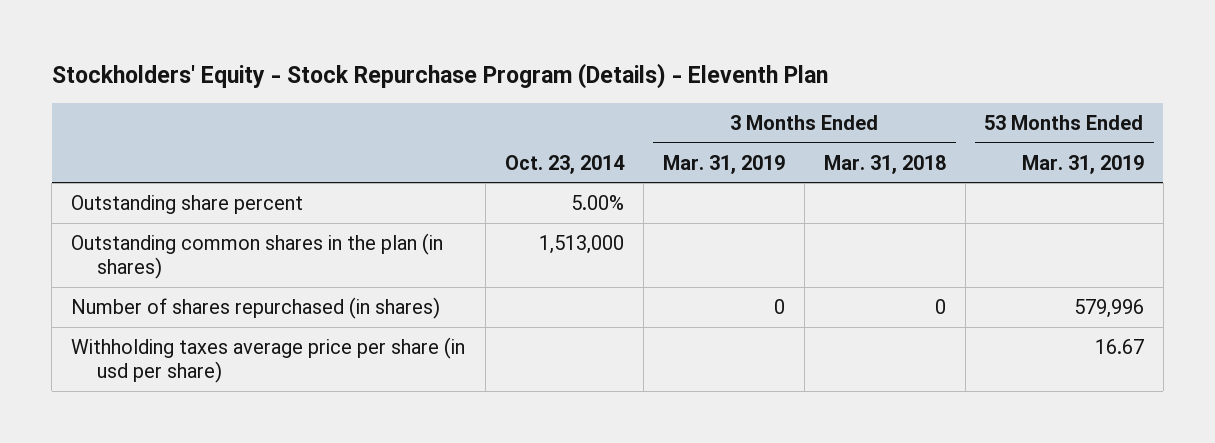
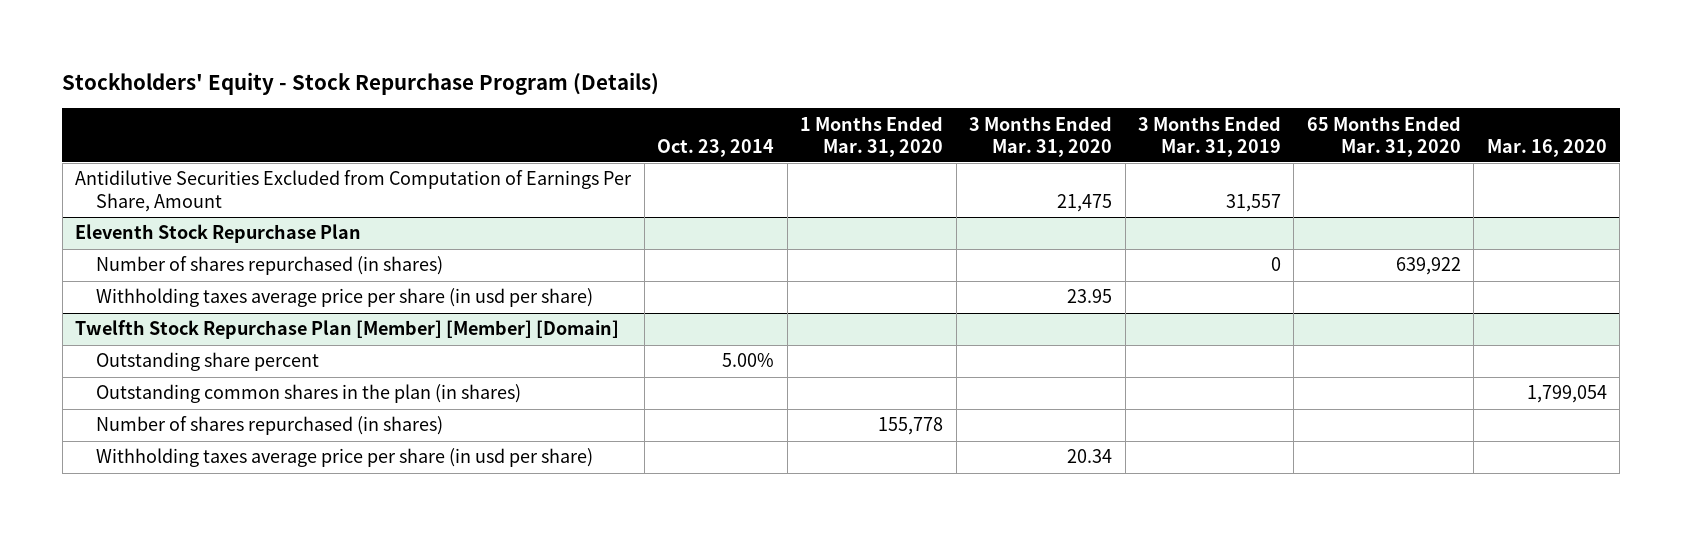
- Stockholders' Equity - Stock Repurchase Program (Details) - Eleventh Plan
+ Stockholders' Equity - Stock Repurchase Program (Details)
- | Oct. 23, 2014 | 3 Months Ended Mar. 31, 2019 | 3 Months Ended Mar. 31, 2018 | 53 Months Ended Mar. 31, 2019
+ | Oct. 23, 2014 | 1 Months Ended Mar. 31, 2020 | 3 Months Ended Mar. 31, 2020 | 3 Months Ended Mar. 31, 2019 | 65 Months Ended Mar. 31, 2020 | Mar. 16, 2020
- Outstanding share percent | 5.00% | | |
- Outstanding common shares in the plan (in shares) | 1,513,000 | | |
- Number of shares repurchased (in shares) | | 0 | 0 | 579,996
- Withholding taxes average price per share (in usd per share) | | | | 16.67
+ Antidilutive Securities Excluded from Computation of Earnings Per Share, Amount | | | 21,475 | 31,557 | |
+ Eleventh Stock Repurchase Plan
+ Number of shares repurchased (in shares) | | | | 0 | 639,922 |
+ Withholding taxes average price per share (in usd per share) | | | 23.95 | | |
+ Twelfth Stock Repurchase Plan [Member] [Member] [Domain]
+ Outstanding share percent | 5.00% | | | | |
+ Outstanding common shares in the plan (in shares) | | | | | | 1,799,054
+ Number of shares repurchased (in shares) | | 155,778 | | | |
+ Withholding taxes average price per share (in usd per share) | | | 20.34 | | |

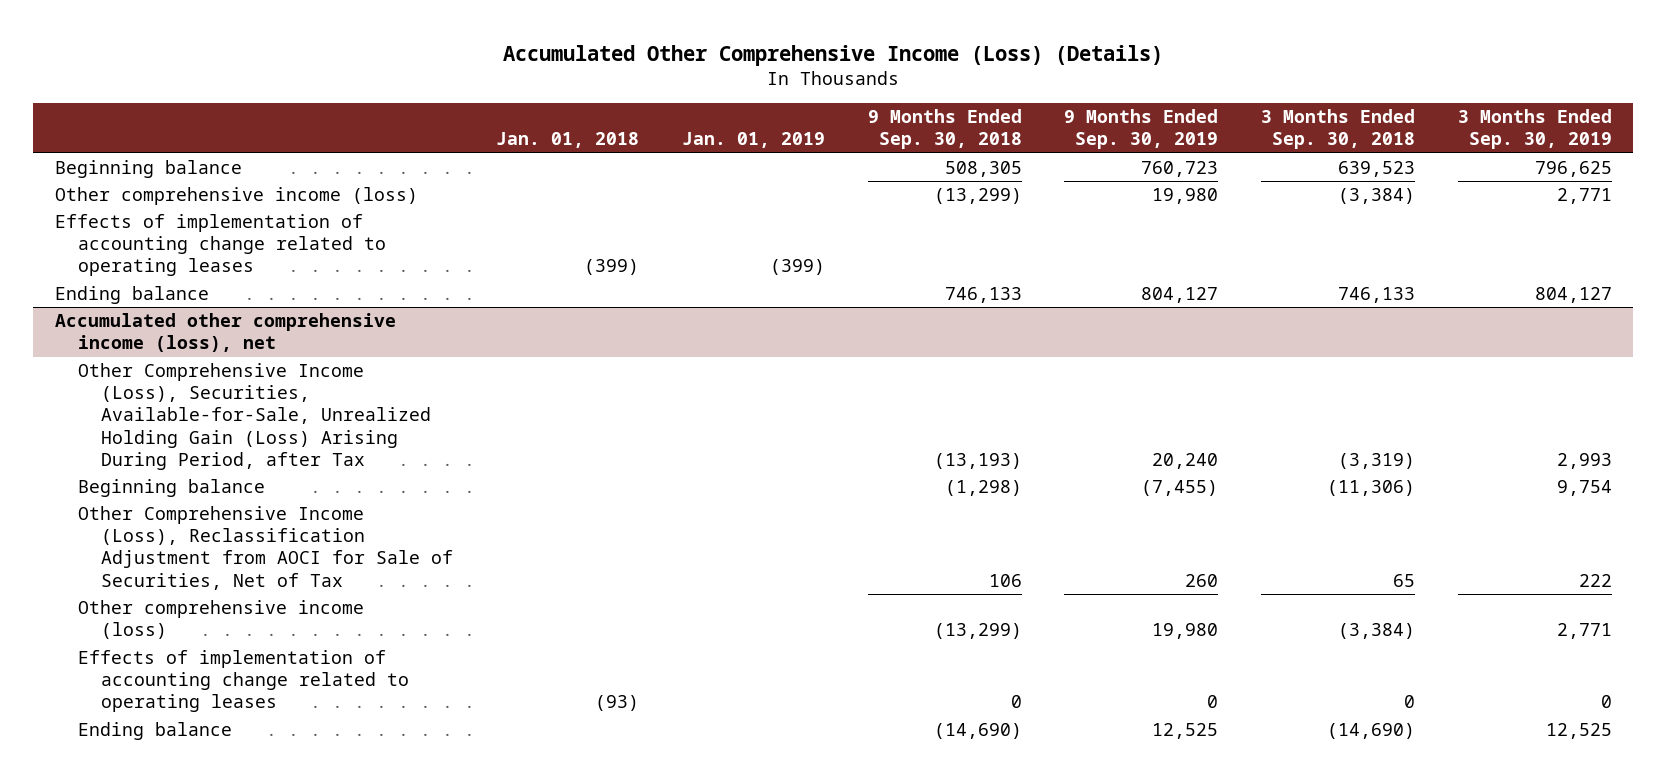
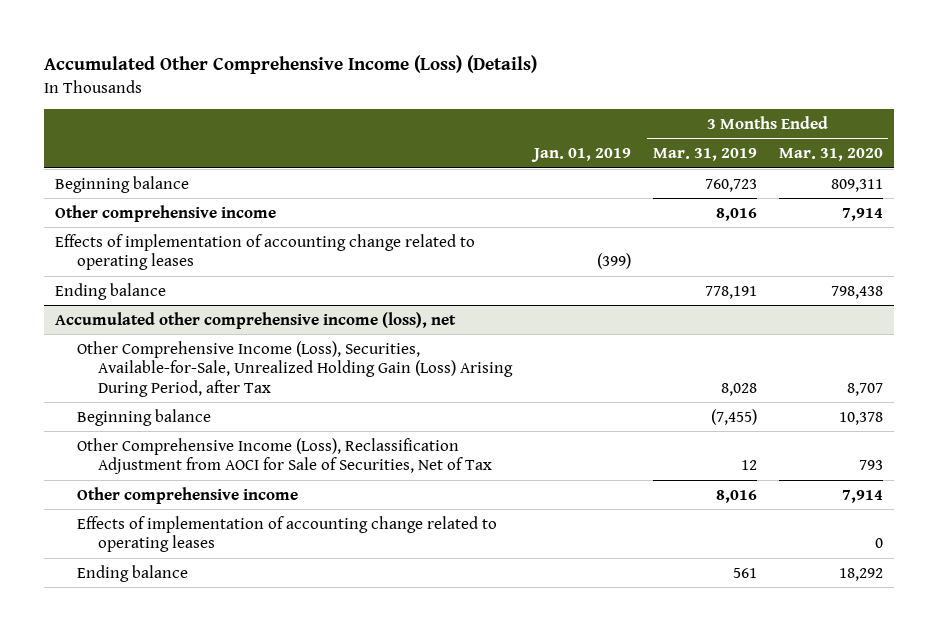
- | Jan. 01, 2018 | Jan. 01, 2019 | 9 Months Ended Sep. 30, 2018 | 9 Months Ended Sep. 30, 2019 | 3 Months Ended Sep. 30, 2018 | 3 Months Ended Sep. 30, 2019
+ | Jan. 01, 2019 | 3 Months Ended Mar. 31, 2019 | 3 Months Ended Mar. 31, 2020
- Other comprehensive income (loss) | | | (13,299) | 19,980 | (3,384) | 2,771
+ Other comprehensive income | | 8,016 | 7,914
@ Accumulated other comprehensive income (loss), net
- Other comprehensive income (loss) | | | (13,299) | 19,980 | (3,384) | 2,771
+ Other comprehensive income | | 8,016 | 7,914

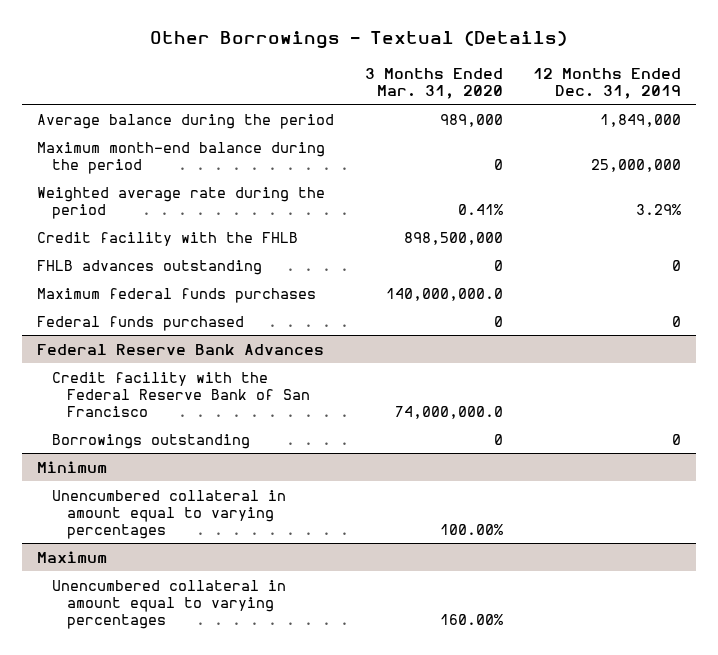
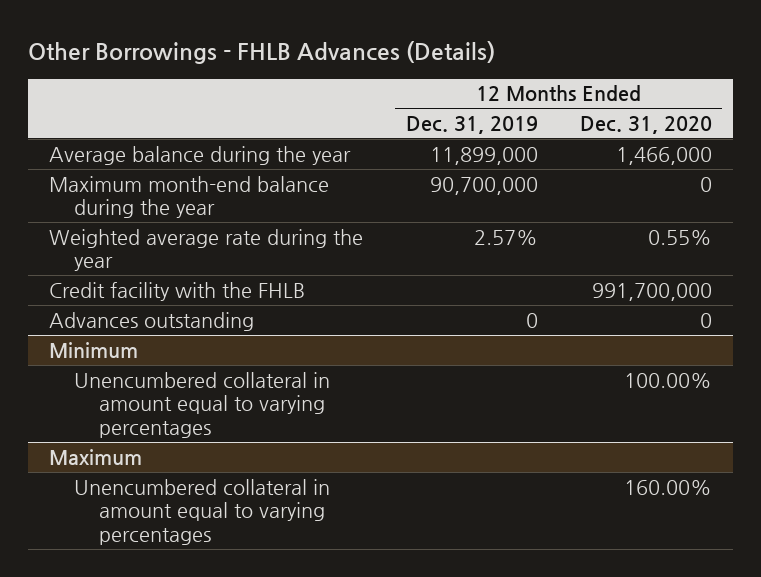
- Other Borrowings - Textual (Details)
+ Other Borrowings - FHLB Advances (Details)
- | 3 Months Ended Mar. 31, 2020 | 12 Months Ended Dec. 31, 2019
+ | 12 Months Ended Dec. 31, 2019 | 12 Months Ended Dec. 31, 2020
- Average balance during the period | 989,000 | 1,849,000
- Maximum month-end balance during the period | 0 | 25,000,000
- Weighted average rate during the period | 0.41% | 3.29%
+ Average balance during the year | 11,899,000 | 1,466,000
+ Maximum month-end balance during the year | 90,700,000 | 0
+ Weighted average rate during the year | 2.57% | 0.55%
- FHLB advances outstanding | 0 | 0
- Maximum federal funds purchases | 140,000,000.0 |
- Federal funds purchased | 0 | 0
- Federal Reserve Bank Advances
- Credit facility with the Federal Reserve Bank of San Francisco | 74,000,000.0 |
- Borrowings outstanding | 0 | 0
+ Advances outstanding | 0 | 0

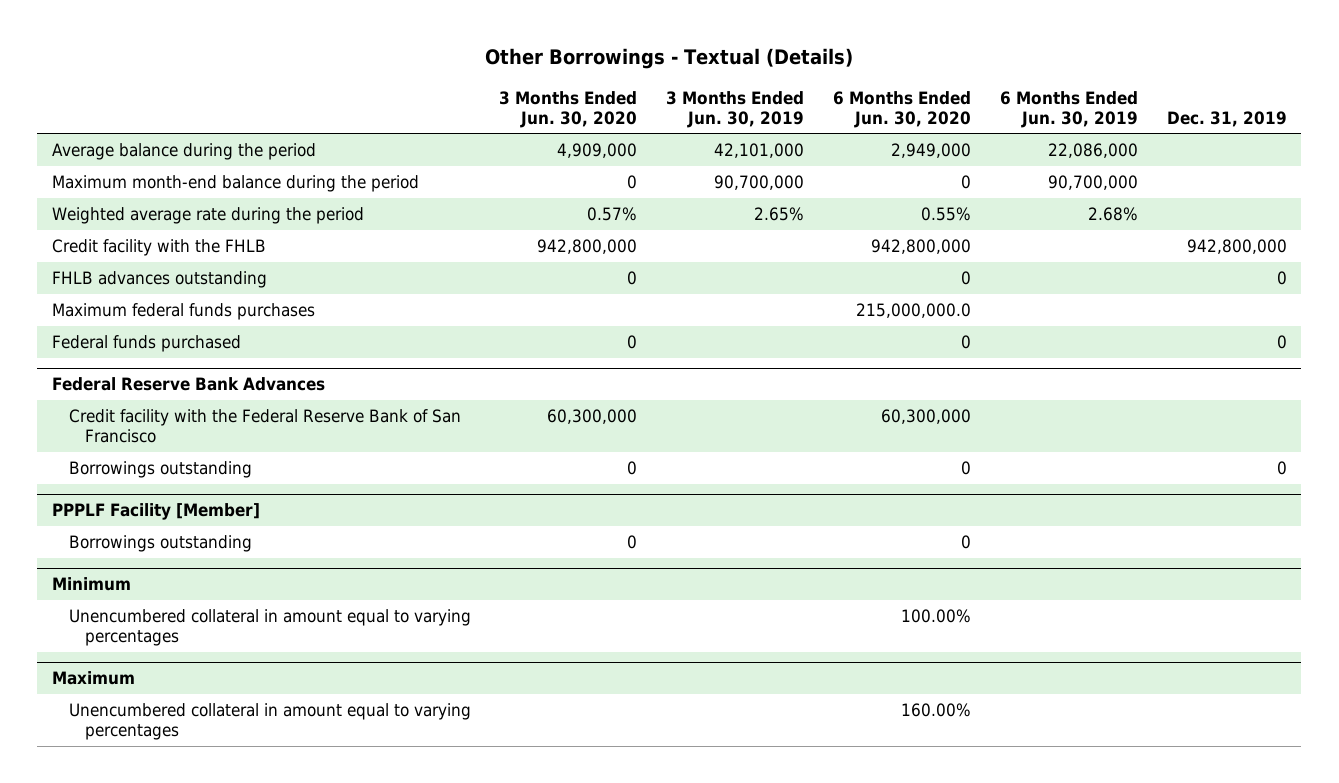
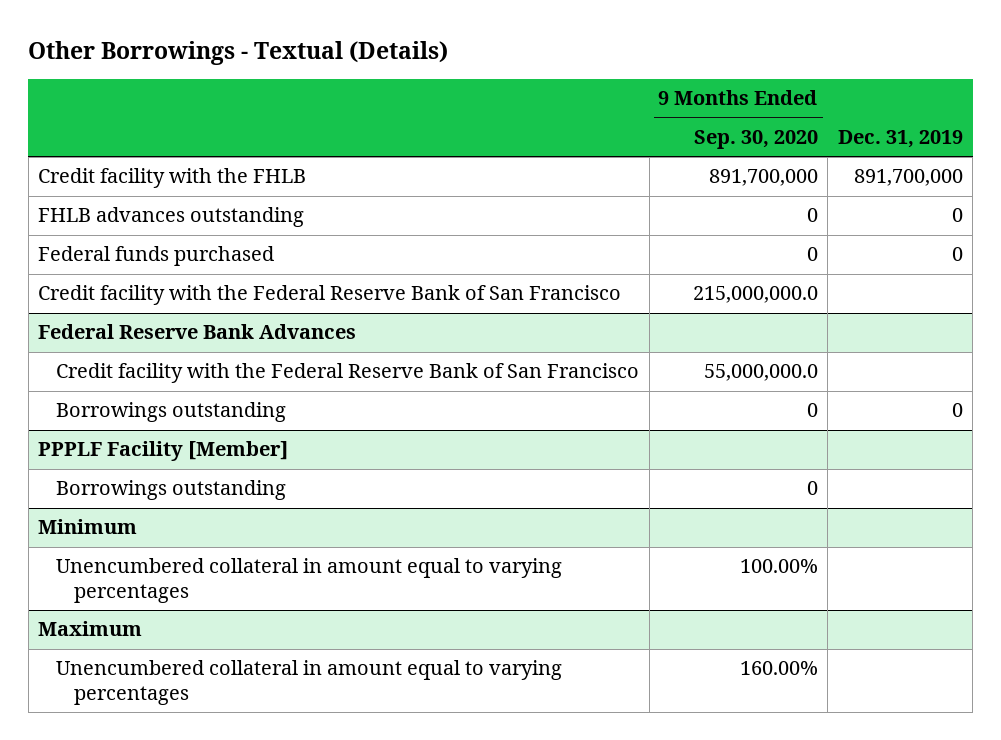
- | 3 Months Ended Jun. 30, 2020 | 3 Months Ended Jun. 30, 2019 | 6 Months Ended Jun. 30, 2020 | 6 Months Ended Jun. 30, 2019 | Dec. 31, 2019
+ | 9 Months Ended Sep. 30, 2020 | Dec. 31, 2019
- Average balance during the period | 4,909,000 | 42,101,000 | 2,949,000 | 22,086,000 |
- Maximum month-end balance during the period | 0 | 90,700,000 | 0 | 90,700,000 |
- Weighted average rate during the period | 0.57% | 2.65% | 0.55% | 2.68% |
- Credit facility with the FHLB | 942,800,000 | | 942,800,000 | | 942,800,000
+ Credit facility with the FHLB | 891,700,000 | 891,700,000
- Maximum federal funds purchases | | | 215,000,000.0 | |
+ Credit facility with the Federal Reserve Bank of San Francisco | 215,000,000.0 |

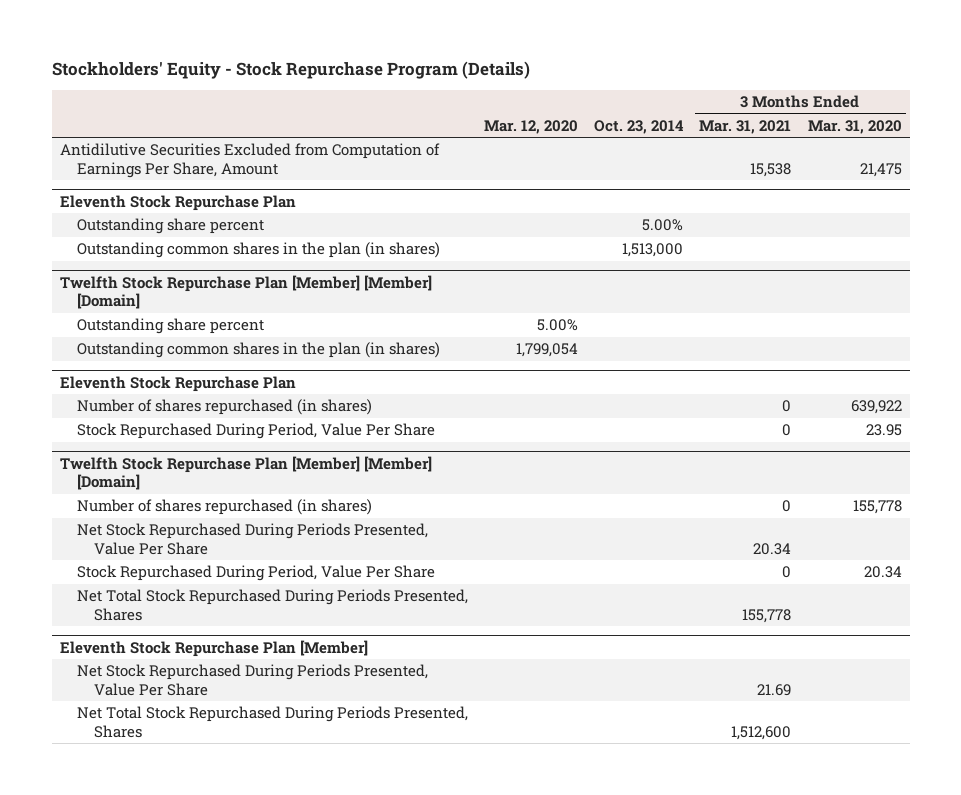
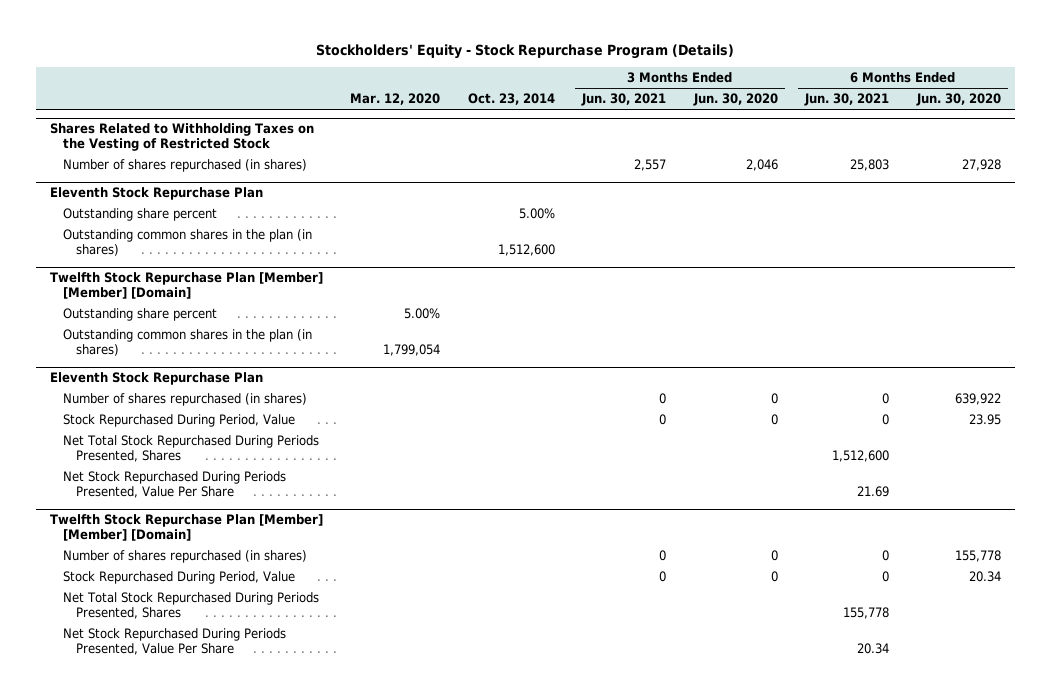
- | Mar. 12, 2020 | Oct. 23, 2014 | 3 Months Ended Mar. 31, 2021 | 3 Months Ended Mar. 31, 2020
+ | Mar. 12, 2020 | Oct. 23, 2014 | 3 Months Ended Jun. 30, 2021 | 3 Months Ended Jun. 30, 2020 | 6 Months Ended Jun. 30, 2021 | 6 Months Ended Jun. 30, 2020
- Antidilutive Securities Excluded from Computation of Earnings Per Share, Amount | | | 15,538 | 21,475
+ Shares Related to Withholding Taxes on the Vesting of Restricted Stock
+ Number of shares repurchased (in shares) | | | 2,557 | 2,046 | 25,803 | 27,928
@ Eleventh Stock Repurchase Plan
- Outstanding common shares in the plan (in shares) | | 1,513,000 | |
+ Outstanding common shares in the plan (in shares) | | 1,512,600 | | | |
- Stock Repurchased During Period, Value Per Share | | | 0 | 23.95
+ Stock Repurchased During Period, Value | | | 0 | 0 | 0 | 23.95
+ Net Total Stock Repurchased During Periods Presented, Shares | | | | | 1,512,600 |
+ Net Stock Repurchased During Periods Presented, Value Per Share | | | | | 21.69 |
@ Twelfth Stock Repurchase Plan [Member] [Member] [Domain]
- Stock Repurchased During Period, Value Per Share | | | 0 | 20.34
+ Stock Repurchased During Period, Value | | | 0 | 0 | 0 | 20.34
- Eleventh Stock Repurchase Plan [Member]
- Net Stock Repurchased During Periods Presented, Value Per Share | | | 21.69 |
- Net Total Stock Repurchased During Periods Presented, Shares | | | 1,512,600 |
@ Twelfth Stock Repurchase Plan [Member] [Member] [Domain]
moved down: Net Stock Repurchased During Periods Presented, Value Per Share | | | | | 20.34 |

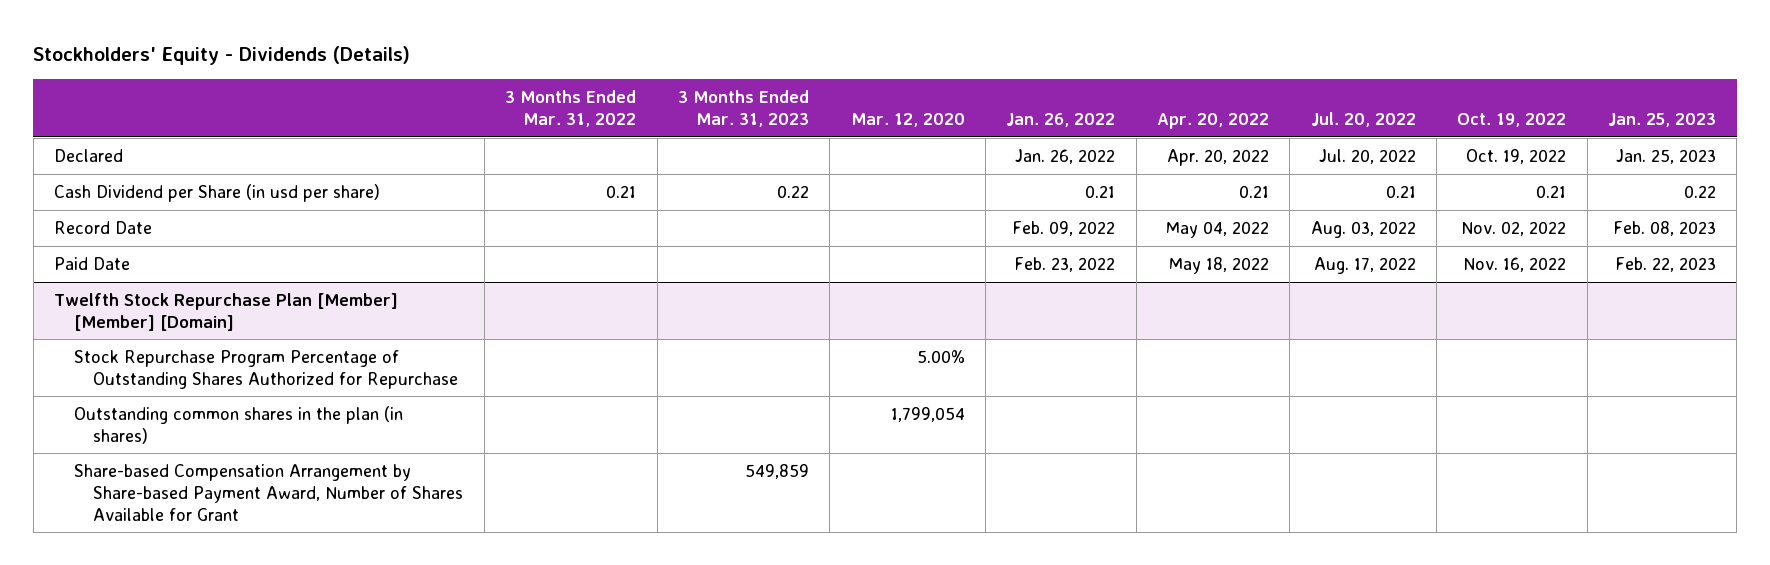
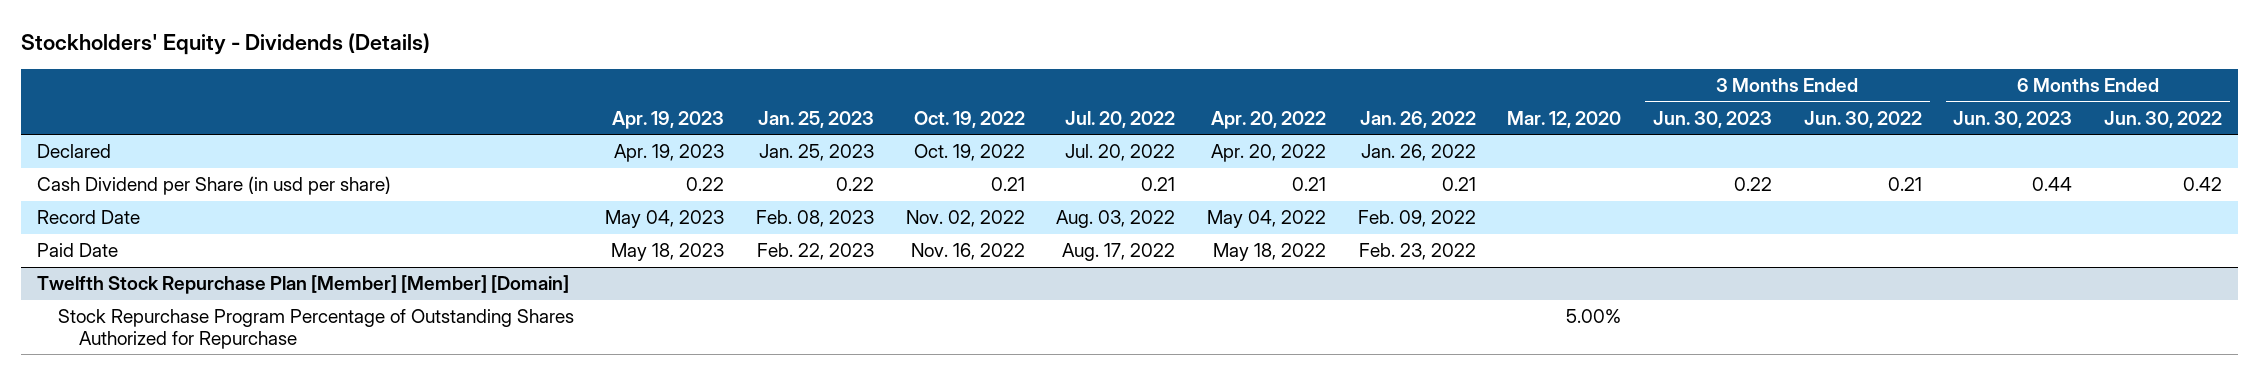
- | 3 Months Ended Mar. 31, 2022 | 3 Months Ended Mar. 31, 2023 | Mar. 12, 2020 | Jan. 26, 2022 | Apr. 20, 2022 | Jul. 20, 2022 | Oct. 19, 2022 | Jan. 25, 2023
+ | Apr. 19, 2023 | Jan. 25, 2023 | Oct. 19, 2022 | Jul. 20, 2022 | Apr. 20, 2022 | Jan. 26, 2022 | Mar. 12, 2020 | 3 Months Ended Jun. 30, 2023 | 3 Months Ended Jun. 30, 2022 | 6 Months Ended Jun. 30, 2023 | 6 Months Ended Jun. 30, 2022
@ Twelfth Stock Repurchase Plan [Member] [Member] [Domain]
- Outstanding common shares in the plan (in shares) | | | 1,799,054 | | | | |
- Share-based Compensation Arrangement by Share-based Payment Award, Number of Shares Available for Grant | | 549,859 | | | | | |

